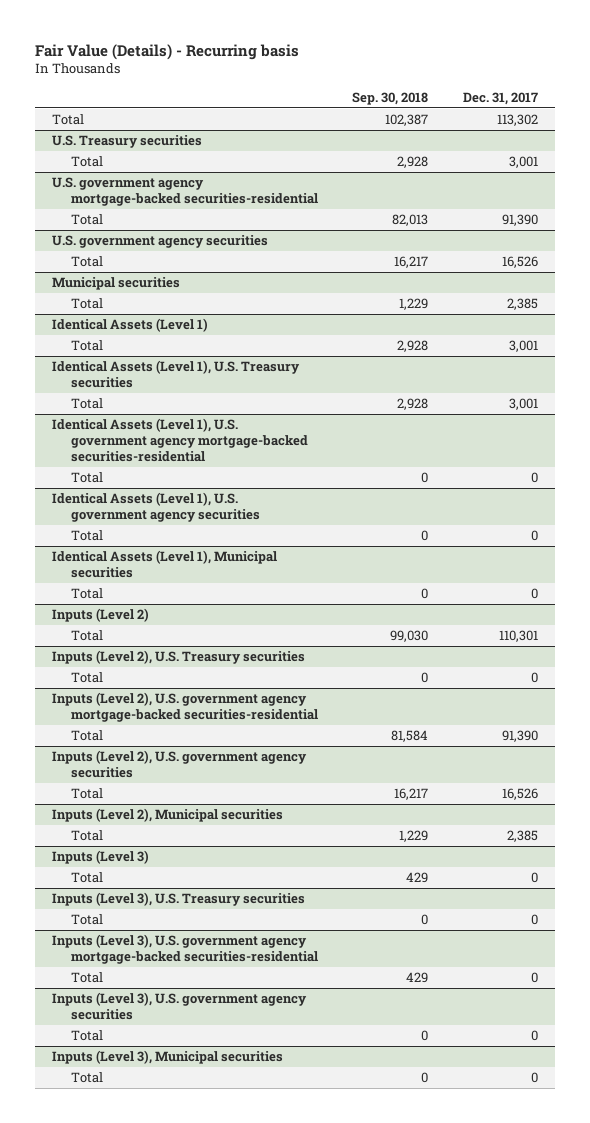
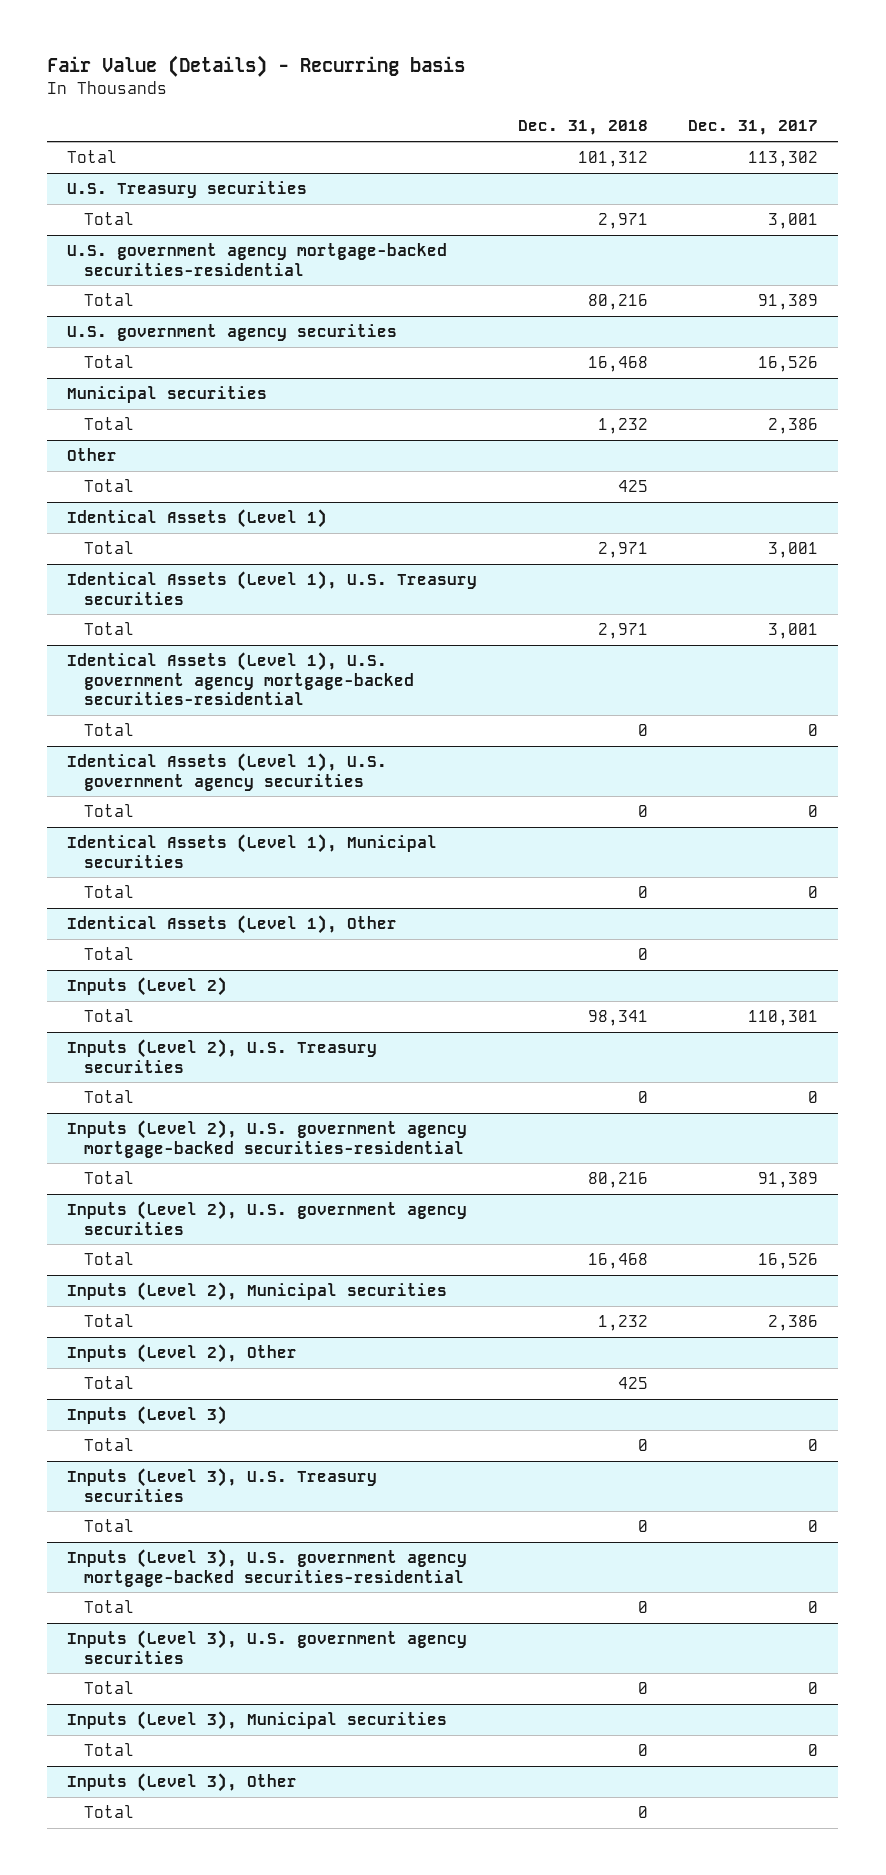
- | Sep. 30, 2018 | Dec. 31, 2017
+ | Dec. 31, 2018 | Dec. 31, 2017
@ U.S. government agency mortgage-backed securities-residential
- Total | 82,013 | 91,390
+ Total | 80,216 | 91,389
@ Municipal securities
- Total | 1,229 | 2,385
+ Total | 1,232 | 2,386
+ Other
+ Total | 425 |
+ Identical Assets (Level 1), Other
+ Total | 0 |
@ Inputs (Level 2), U.S. government agency mortgage-backed securities-residential
- Total | 81,584 | 91,390
+ Total | 80,216 | 91,389
@ Inputs (Level 2), Municipal securities
- Total | 1,229 | 2,385
+ Total | 1,232 | 2,386
+ Inputs (Level 2), Other
+ Total | 425 |
+ Inputs (Level 3), Other
+ Total | 0 |

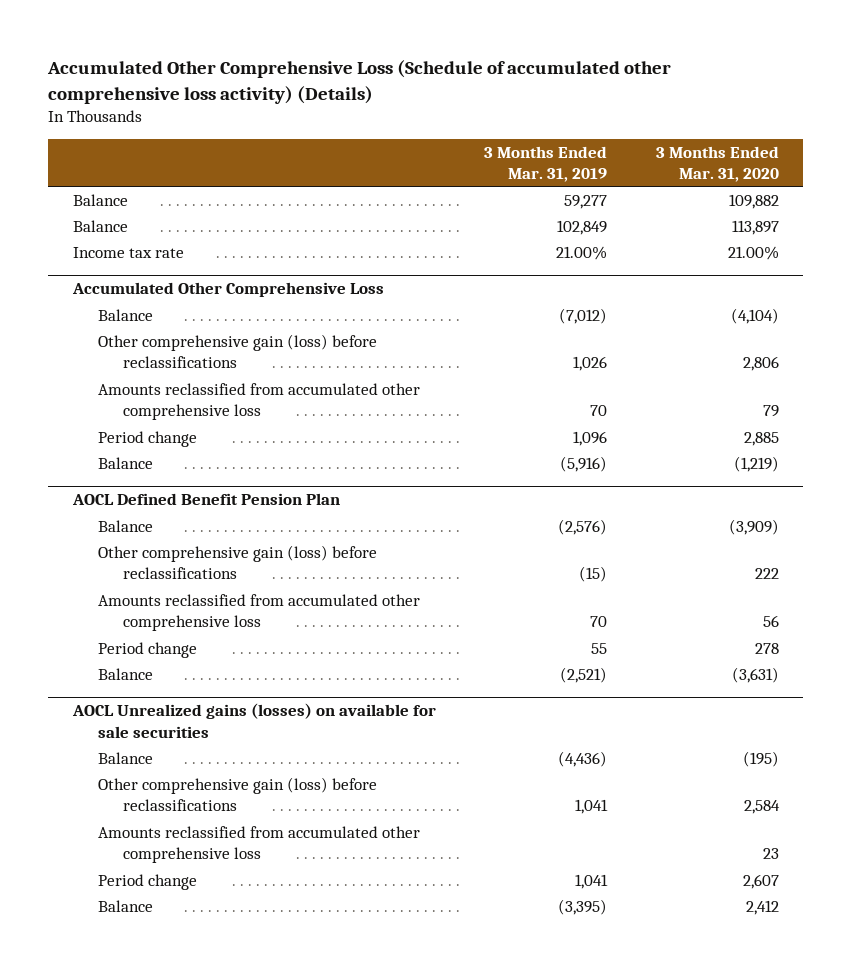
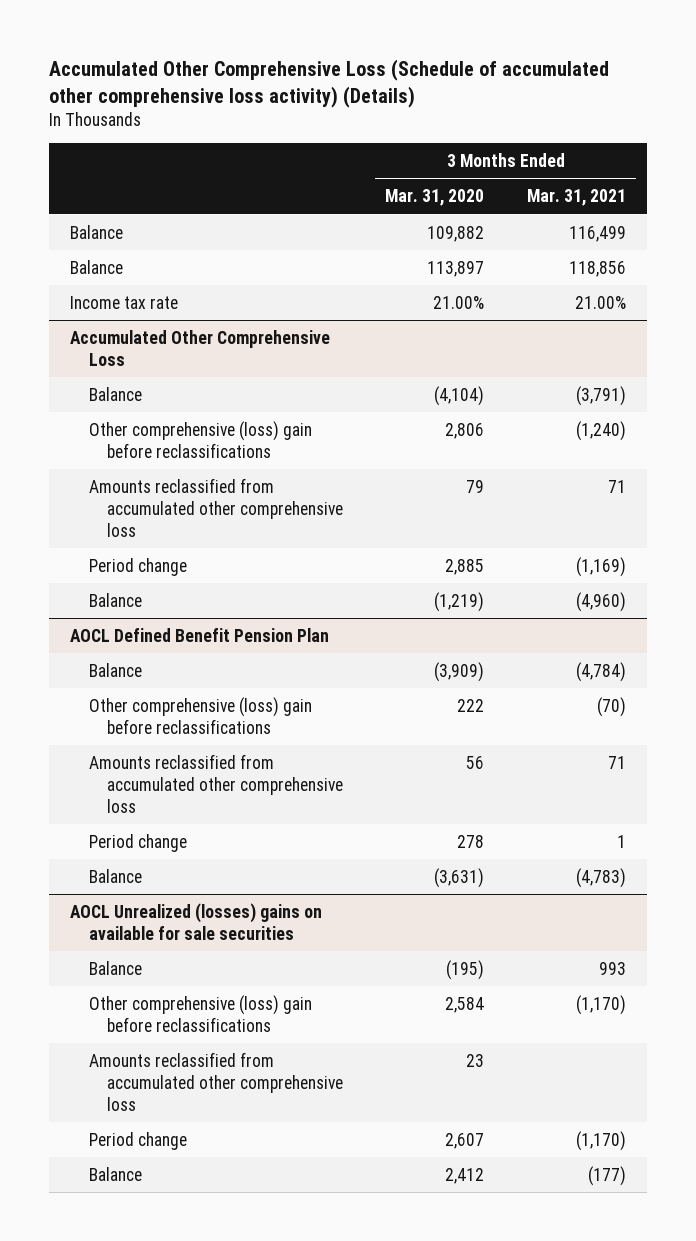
- | 3 Months Ended Mar. 31, 2019 | 3 Months Ended Mar. 31, 2020
+ | 3 Months Ended Mar. 31, 2020 | 3 Months Ended Mar. 31, 2021
@ Accumulated Other Comprehensive Loss
- Other comprehensive gain (loss) before reclassifications | 1,026 | 2,806
+ Other comprehensive (loss) gain before reclassifications | 2,806 | (1,240)
@ AOCL Defined Benefit Pension Plan
- Other comprehensive gain (loss) before reclassifications | (15) | 222
+ Other comprehensive (loss) gain before reclassifications | 222 | (70)
- AOCL Unrealized gains (losses) on available for sale securities
+ AOCL Unrealized (losses) gains on available for sale securities
- Other comprehensive gain (loss) before reclassifications | 1,041 | 2,584
+ Other comprehensive (loss) gain before reclassifications | 2,584 | (1,170)

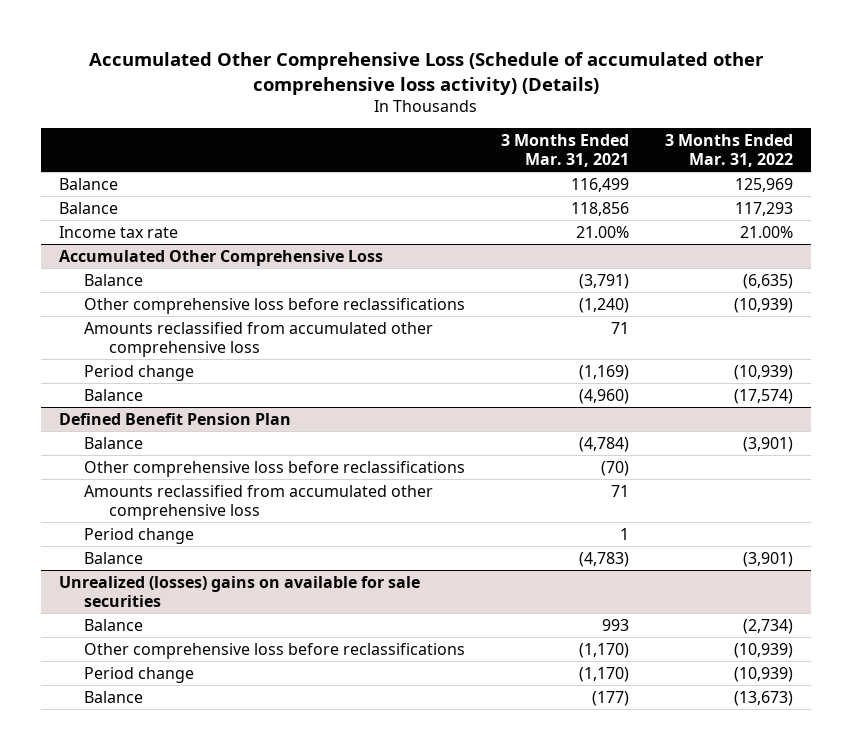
- | 3 Months Ended Mar. 31, 2020 | 3 Months Ended Mar. 31, 2021
+ | 3 Months Ended Mar. 31, 2021 | 3 Months Ended Mar. 31, 2022
@ Accumulated Other Comprehensive Loss
- Other comprehensive (loss) gain before reclassifications | 2,806 | (1,240)
+ Other comprehensive loss before reclassifications | (1,240) | (10,939)
- AOCL Defined Benefit Pension Plan
+ Defined Benefit Pension Plan
- Other comprehensive (loss) gain before reclassifications | 222 | (70)
+ Other comprehensive loss before reclassifications | (70) |
- AOCL Unrealized (losses) gains on available for sale securities
+ Unrealized (losses) gains on available for sale securities
- Other comprehensive (loss) gain before reclassifications | 2,584 | (1,170)
- Amounts reclassified from accumulated other comprehensive loss | 23 |
+ Other comprehensive loss before reclassifications | (1,170) | (10,939)

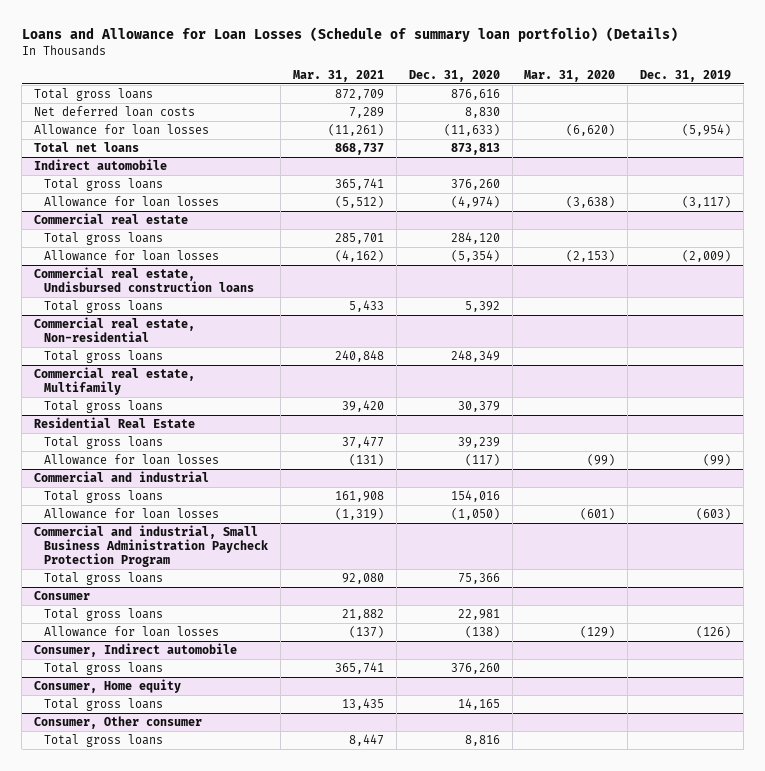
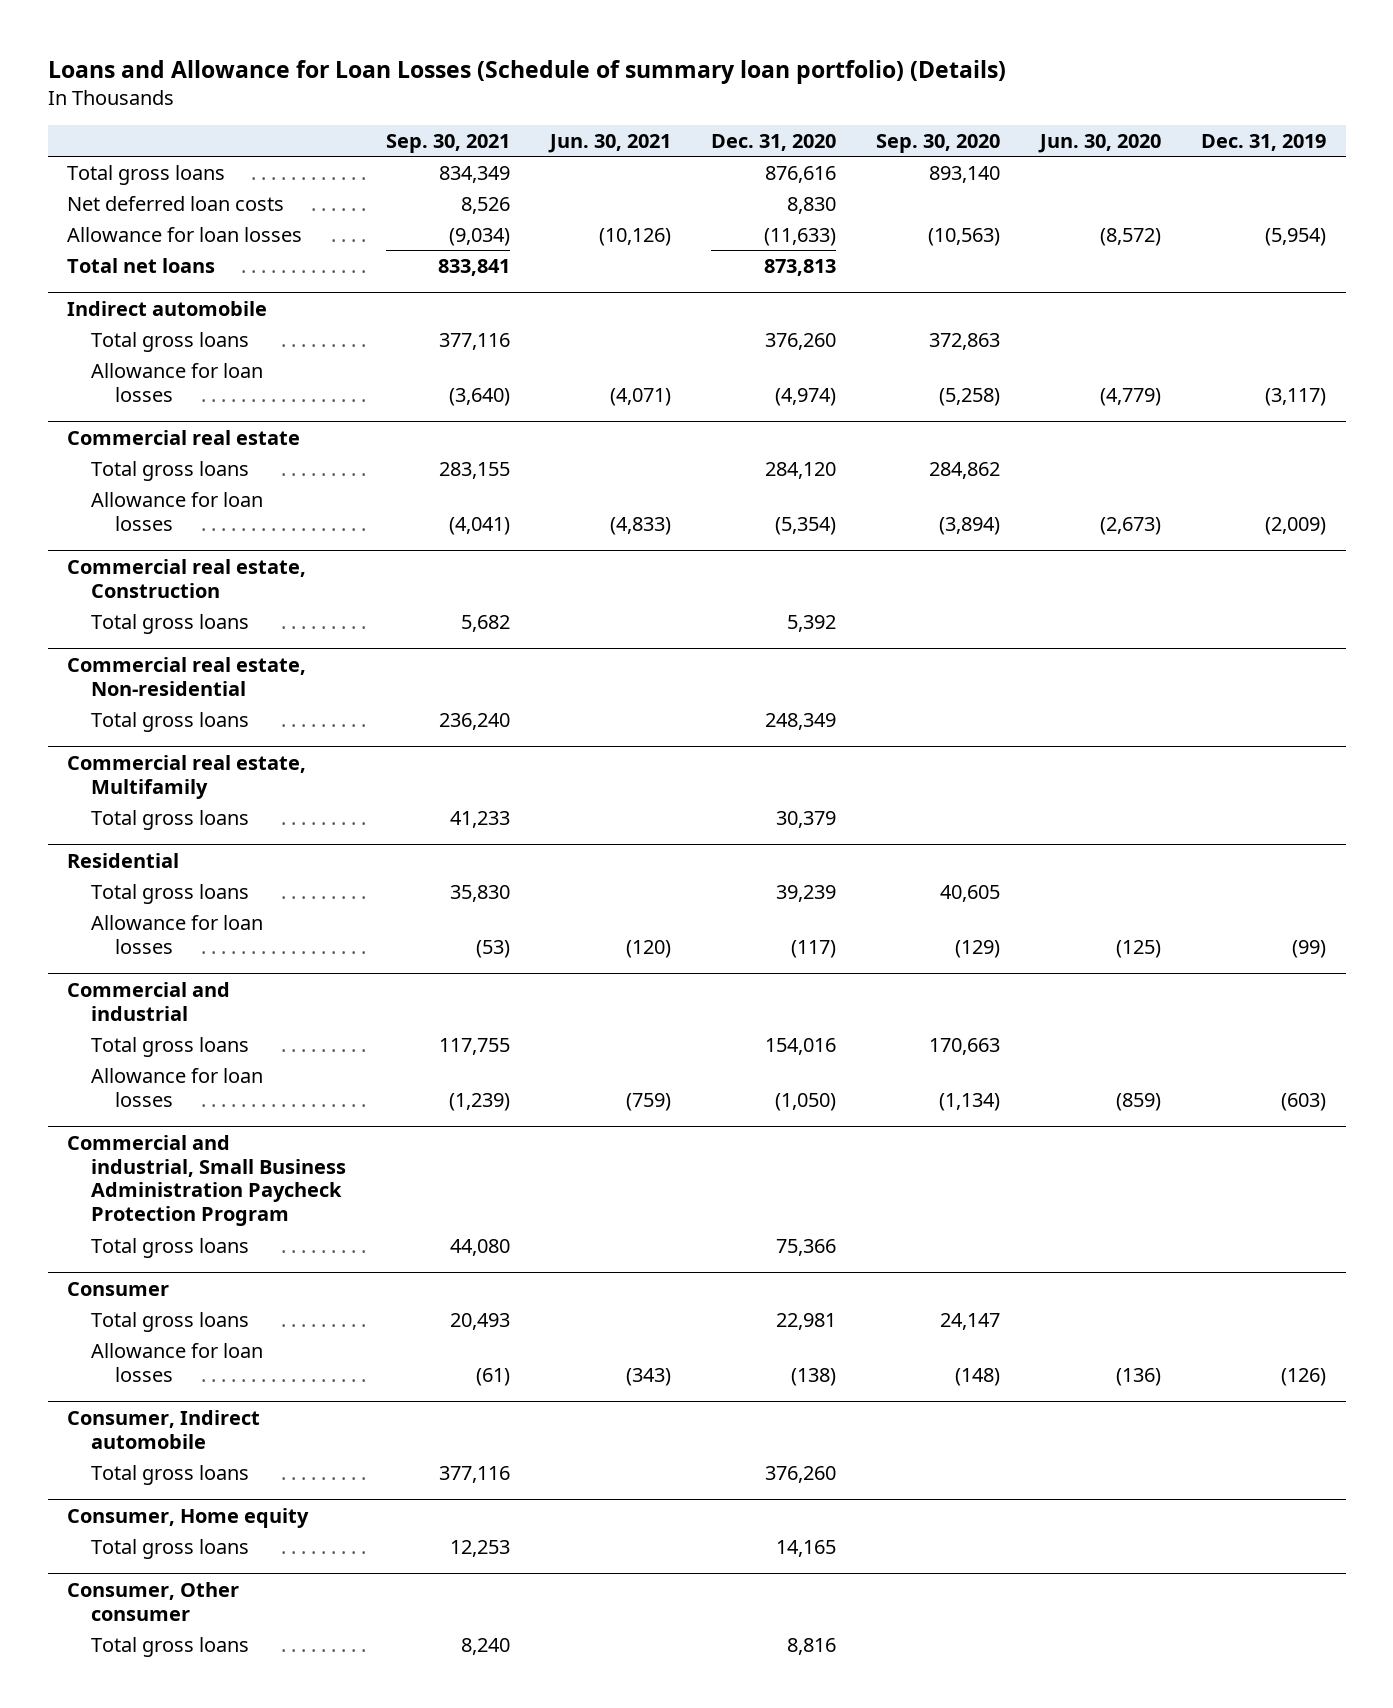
- | Mar. 31, 2021 | Dec. 31, 2020 | Mar. 31, 2020 | Dec. 31, 2019
+ | Sep. 30, 2021 | Jun. 30, 2021 | Dec. 31, 2020 | Sep. 30, 2020 | Jun. 30, 2020 | Dec. 31, 2019
- Commercial real estate, Undisbursed construction loans
+ Commercial real estate, Construction
- Residential Real Estate
+ Residential

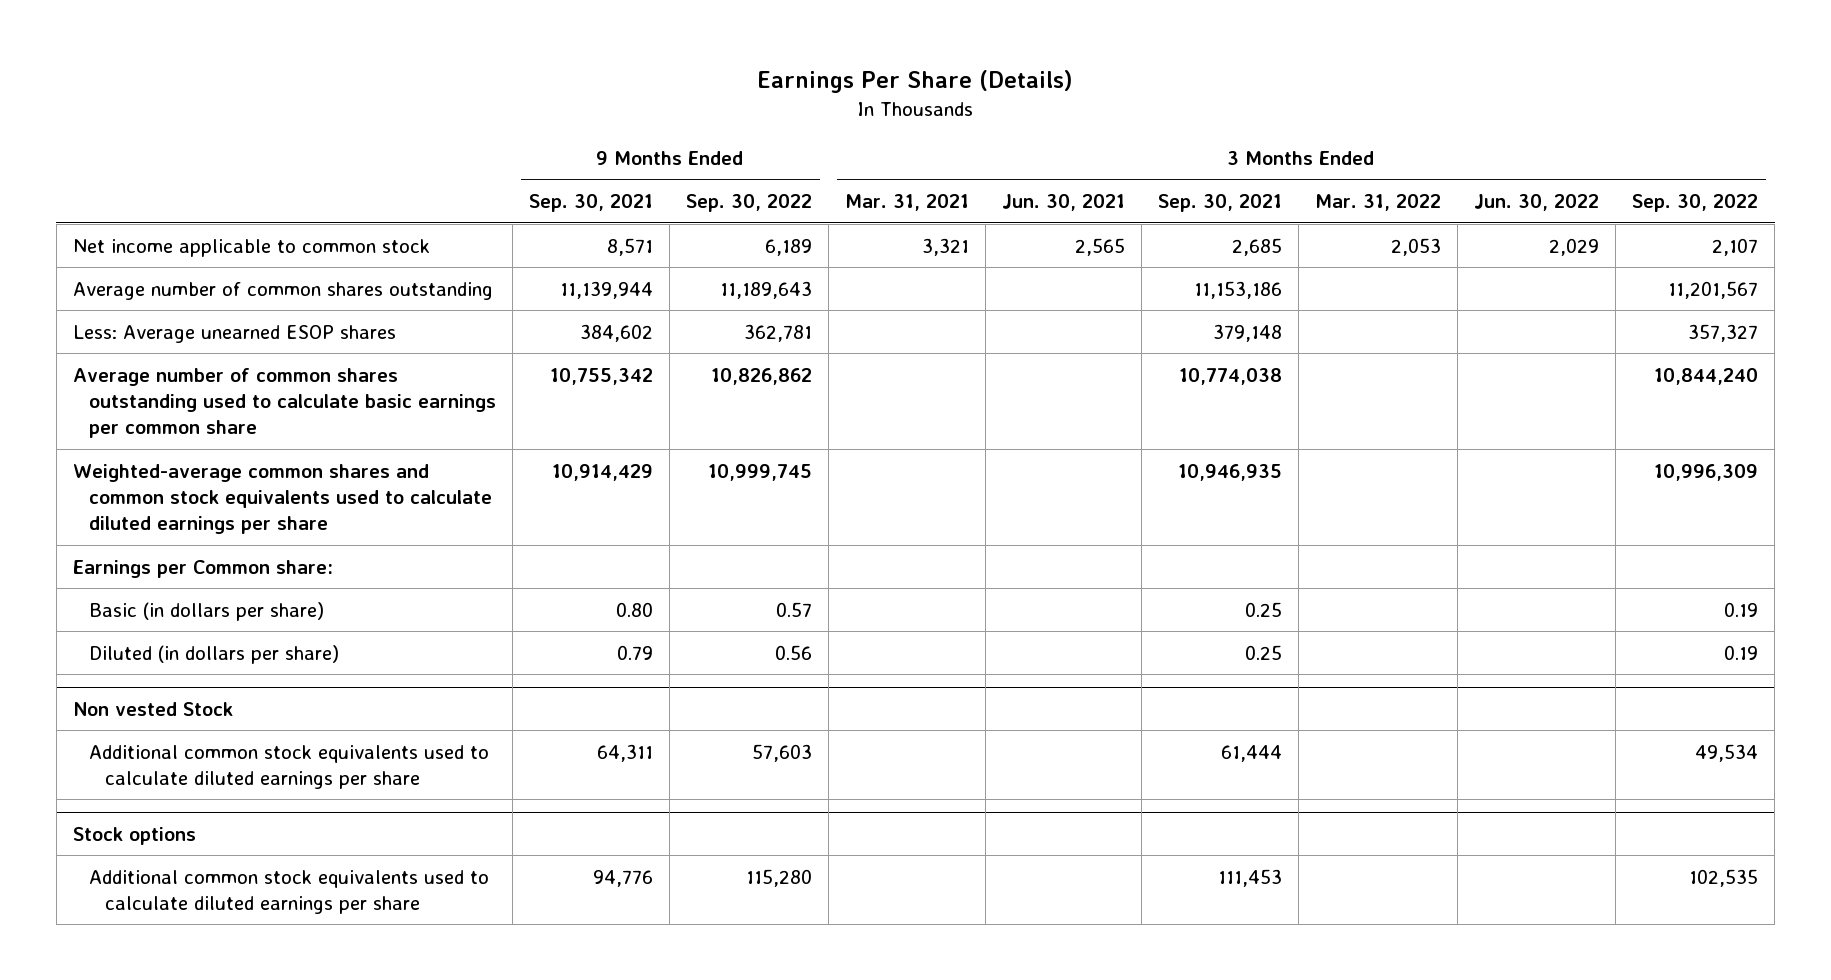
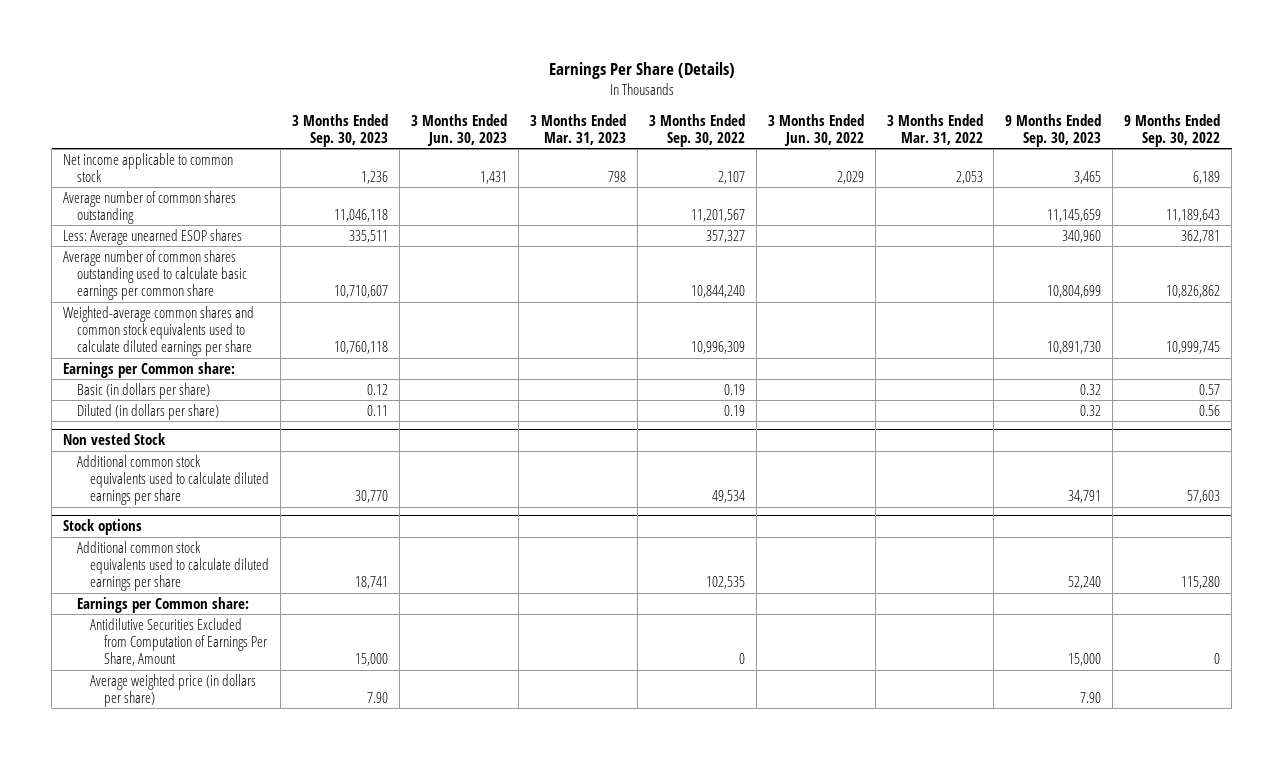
- | 9 Months Ended Sep. 30, 2021 | 9 Months Ended Sep. 30, 2022 | 3 Months Ended Mar. 31, 2021 | 3 Months Ended Jun. 30, 2021 | 3 Months Ended Sep. 30, 2021 | 3 Months Ended Mar. 31, 2022 | 3 Months Ended Jun. 30, 2022 | 3 Months Ended Sep. 30, 2022
+ | 3 Months Ended Sep. 30, 2023 | 3 Months Ended Jun. 30, 2023 | 3 Months Ended Mar. 31, 2023 | 3 Months Ended Sep. 30, 2022 | 3 Months Ended Jun. 30, 2022 | 3 Months Ended Mar. 31, 2022 | 9 Months Ended Sep. 30, 2023 | 9 Months Ended Sep. 30, 2022
@ Stock options
+ Earnings per Common share:
+ Antidilutive Securities Excluded from Computation of Earnings Per Share, Amount | 15,000 | | | 0 | | | 15,000 | 0
+ Average weighted price (in dollars per share) | 7.90 | | | | | | 7.90 |

